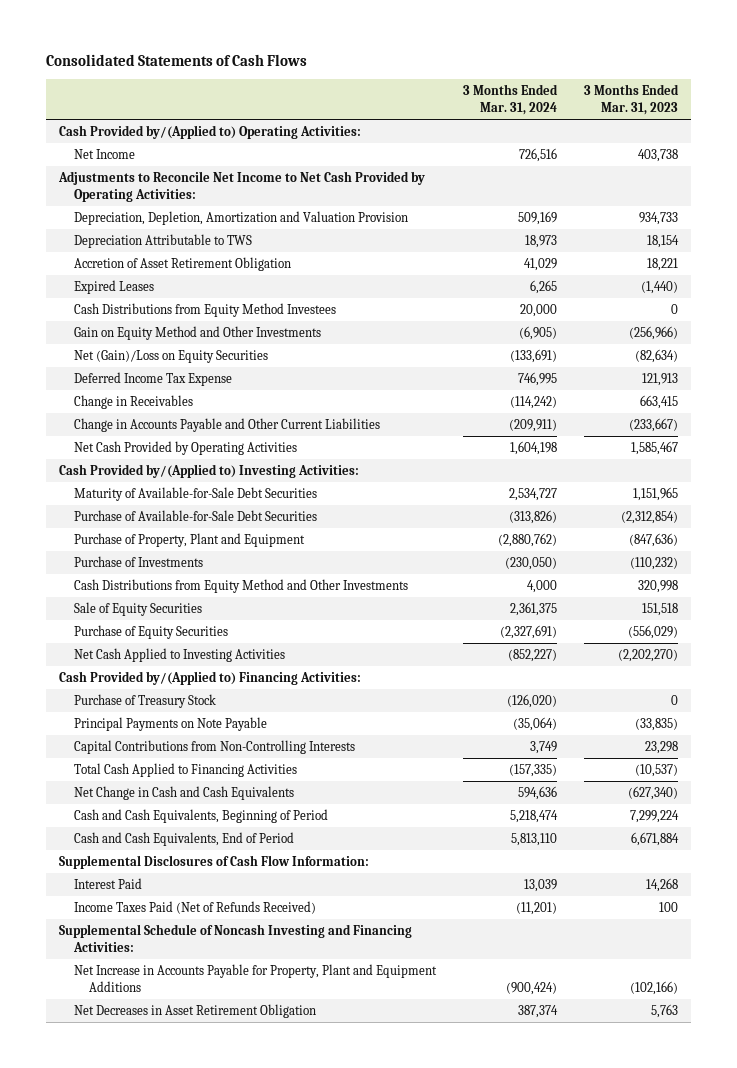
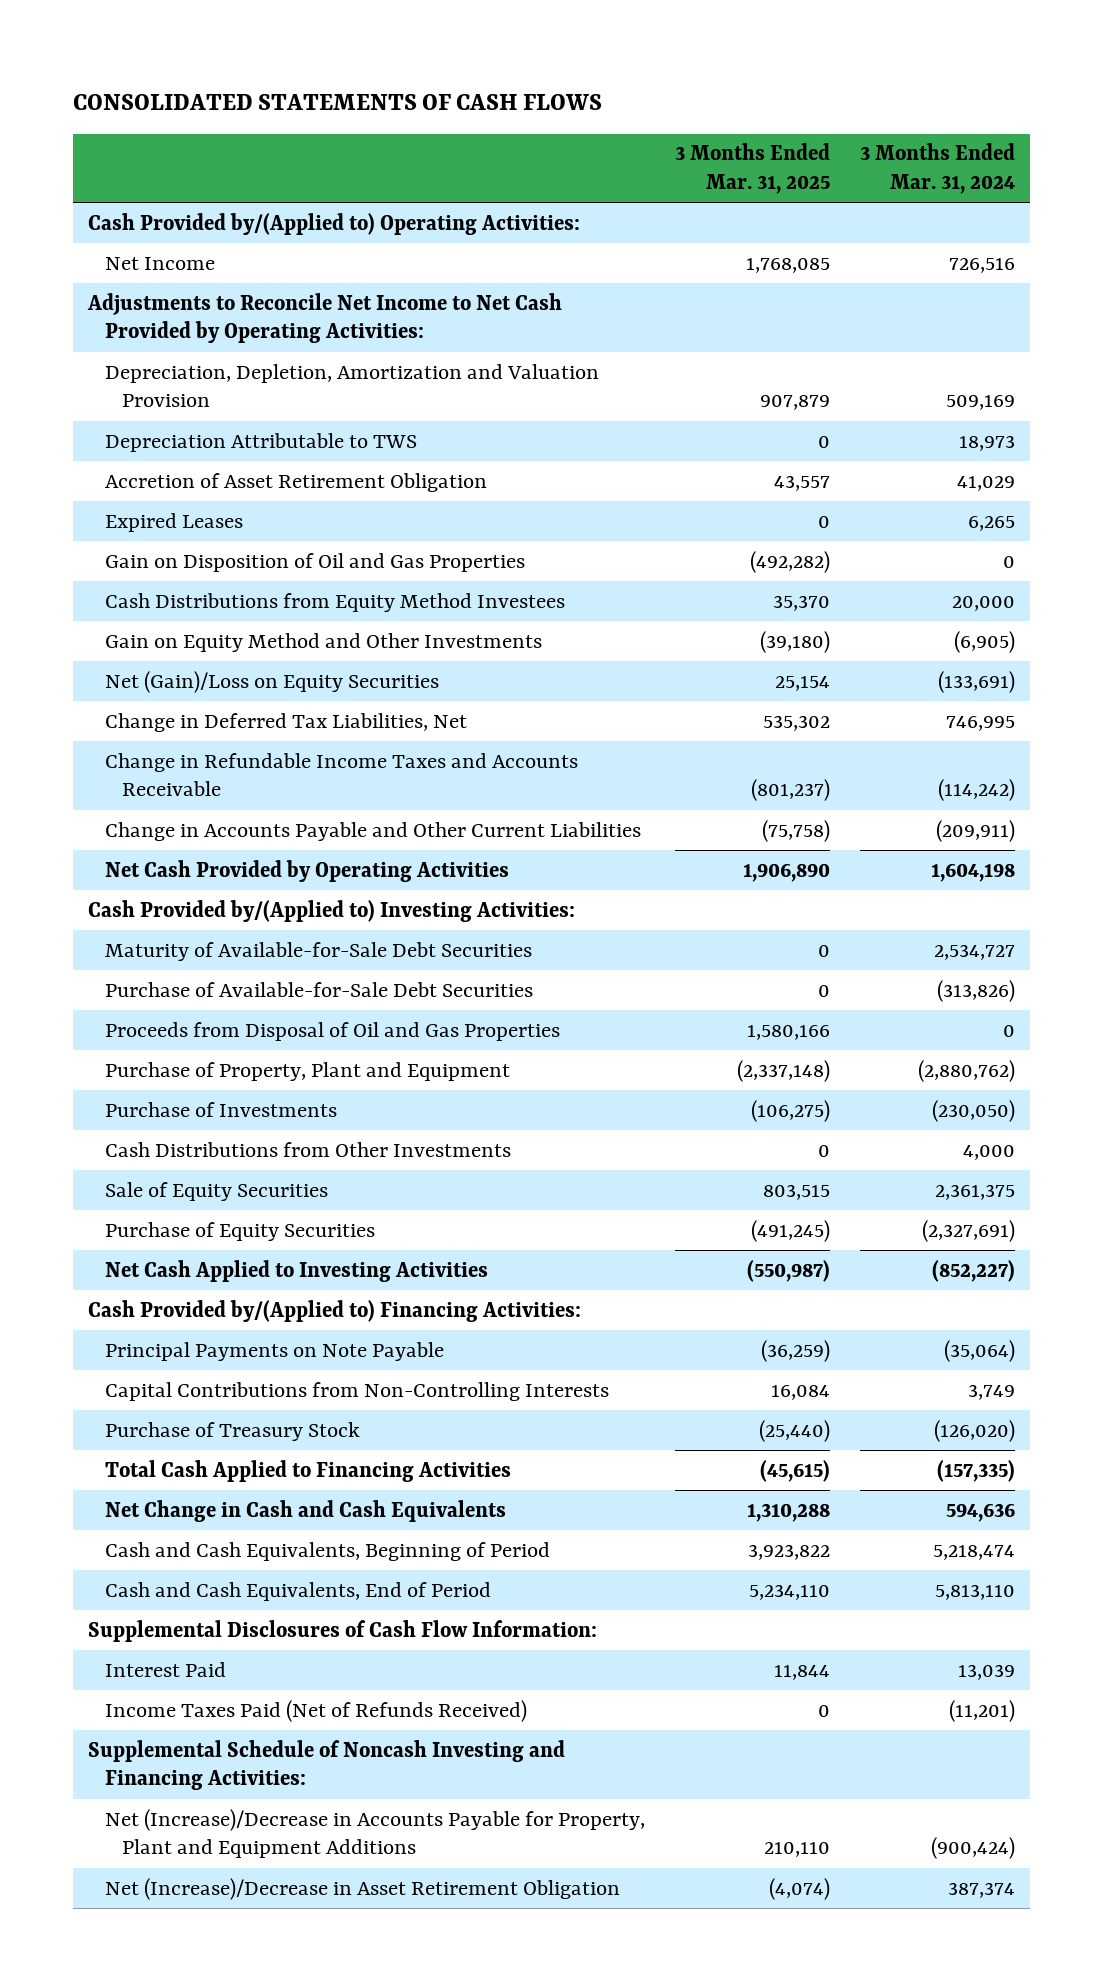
- Consolidated Statements of Cash Flows
+ CONSOLIDATED STATEMENTS OF CASH FLOWS
- | 3 Months Ended Mar. 31, 2024 | 3 Months Ended Mar. 31, 2023
+ | 3 Months Ended Mar. 31, 2025 | 3 Months Ended Mar. 31, 2024
+ Gain on Disposition of Oil and Gas Properties | (492,282) | 0
- Deferred Income Tax Expense | 746,995 | 121,913
- Change in Receivables | (114,242) | 663,415
+ Change in Deferred Tax Liabilities, Net | 535,302 | 746,995
+ Change in Refundable Income Taxes and Accounts Receivable | (801,237) | (114,242)
+ Proceeds from Disposal of Oil and Gas Properties | 1,580,166 | 0
- Cash Distributions from Equity Method and Other Investments | 4,000 | 320,998
+ Cash Distributions from Other Investments | 0 | 4,000
moved down: Purchase of Treasury Stock | (25,440) | (126,020)
- Net Increase in Accounts Payable for Property, Plant and Equipment Additions | (900,424) | (102,166)
- Net Decreases in Asset Retirement Obligation | 387,374 | 5,763
+ Net (Increase)/Decrease in Accounts Payable for Property, Plant and Equipment Additions | 210,110 | (900,424)
+ Net (Increase)/Decrease in Asset Retirement Obligation | (4,074) | 387,374

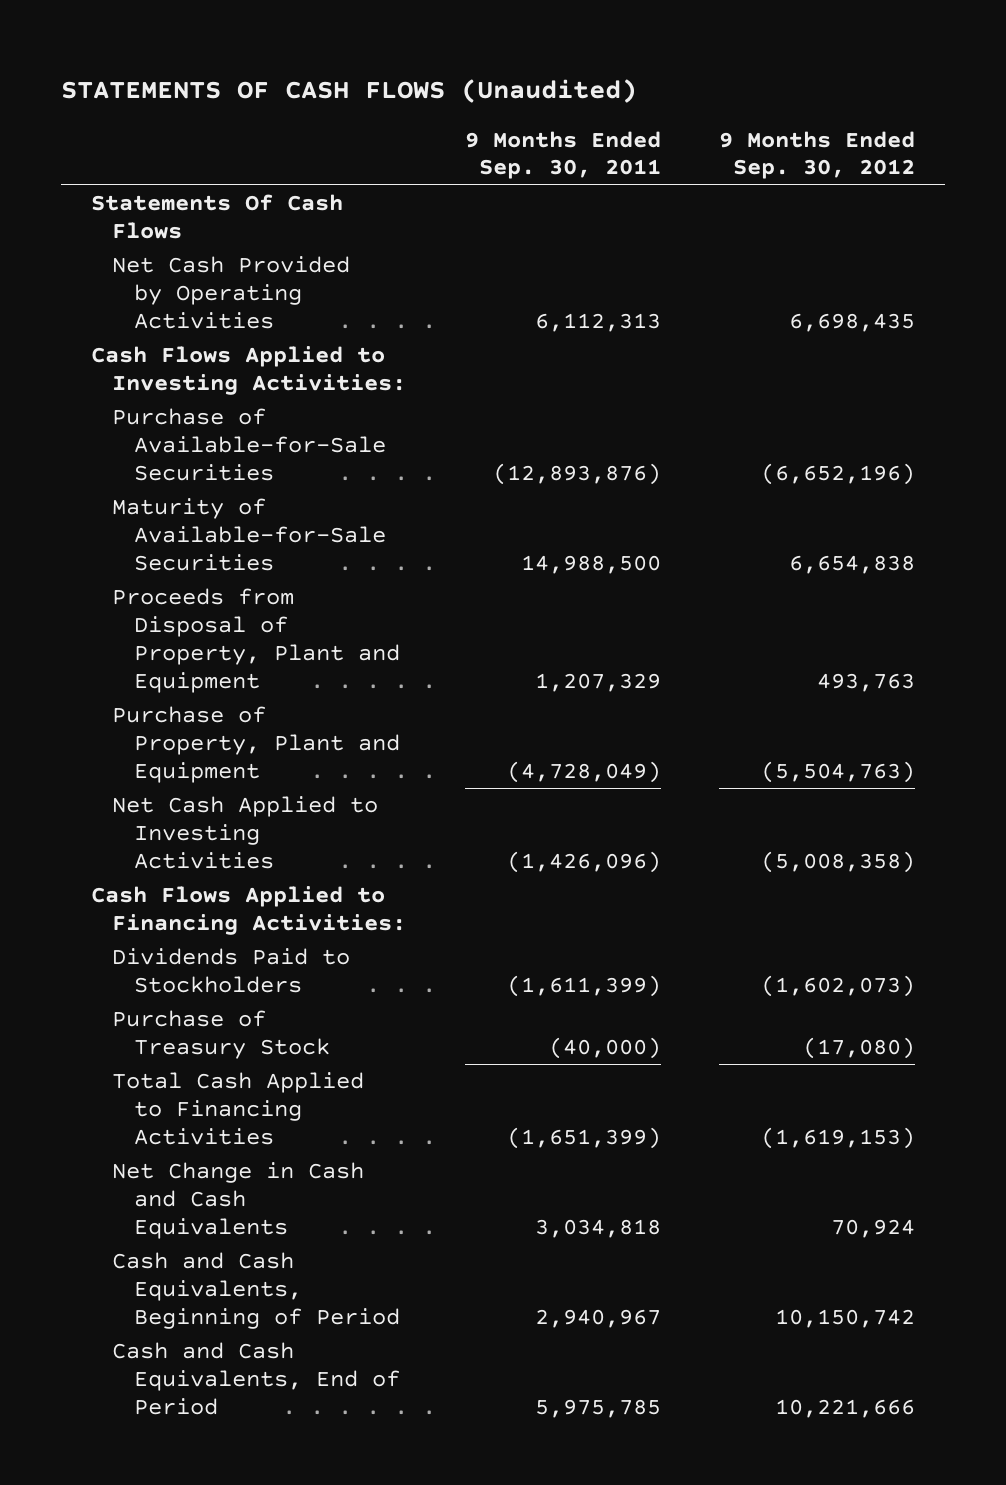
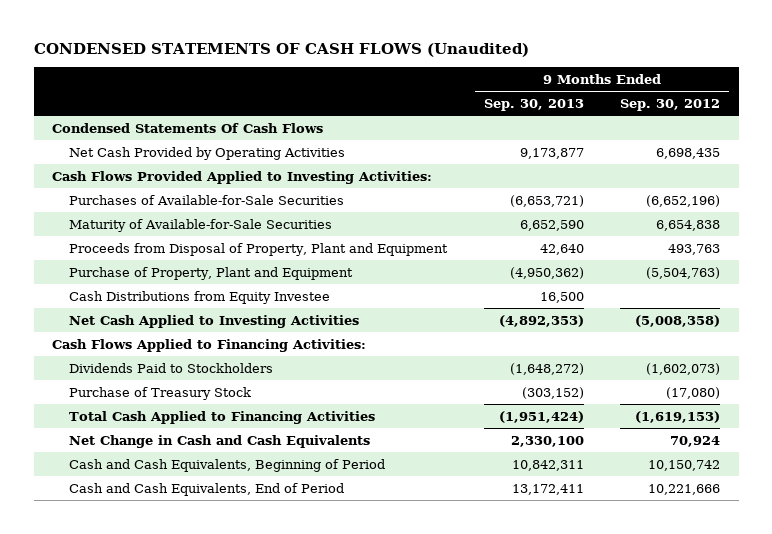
- STATEMENTS OF CASH FLOWS (Unaudited)
+ CONDENSED STATEMENTS OF CASH FLOWS (Unaudited)
- | 9 Months Ended Sep. 30, 2011 | 9 Months Ended Sep. 30, 2012
+ | 9 Months Ended Sep. 30, 2013 | 9 Months Ended Sep. 30, 2012
- Statements Of Cash Flows
+ Condensed Statements Of Cash Flows
- Cash Flows Applied to Investing Activities:
- Purchase of Available-for-Sale Securities | (12,893,876) | (6,652,196)
+ Cash Flows Provided Applied to Investing Activities:
+ Purchases of Available-for-Sale Securities | (6,653,721) | (6,652,196)
+ Cash Distributions from Equity Investee | 16,500 |

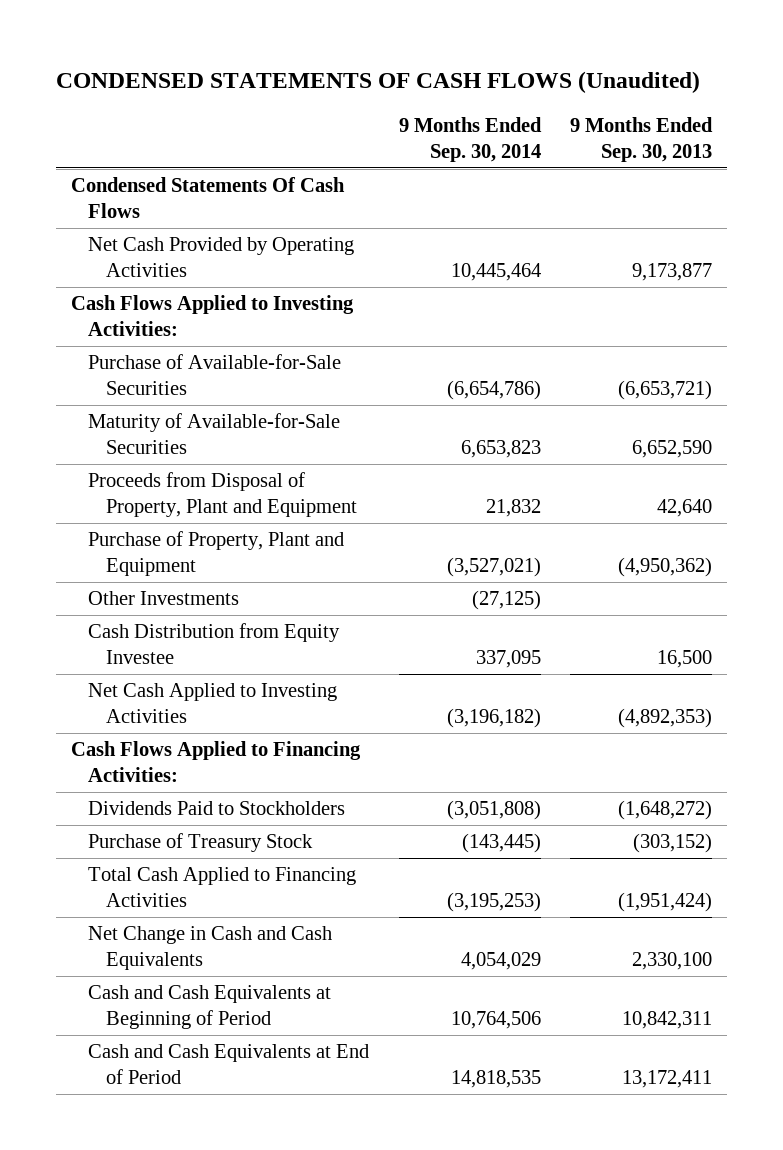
- | 9 Months Ended Sep. 30, 2013 | 9 Months Ended Sep. 30, 2012
+ | 9 Months Ended Sep. 30, 2014 | 9 Months Ended Sep. 30, 2013
- Cash Flows Provided Applied to Investing Activities:
- Purchases of Available-for-Sale Securities | (6,653,721) | (6,652,196)
+ Cash Flows Applied to Investing Activities:
+ Purchase of Available-for-Sale Securities | (6,654,786) | (6,653,721)
- Cash Distributions from Equity Investee | 16,500 |
+ Other Investments | (27,125) |
+ Cash Distribution from Equity Investee | 337,095 | 16,500
- Cash and Cash Equivalents, Beginning of Period | 10,842,311 | 10,150,742
- Cash and Cash Equivalents, End of Period | 13,172,411 | 10,221,666
+ Cash and Cash Equivalents at Beginning of Period | 10,764,506 | 10,842,311
+ Cash and Cash Equivalents at End of Period | 14,818,535 | 13,172,411

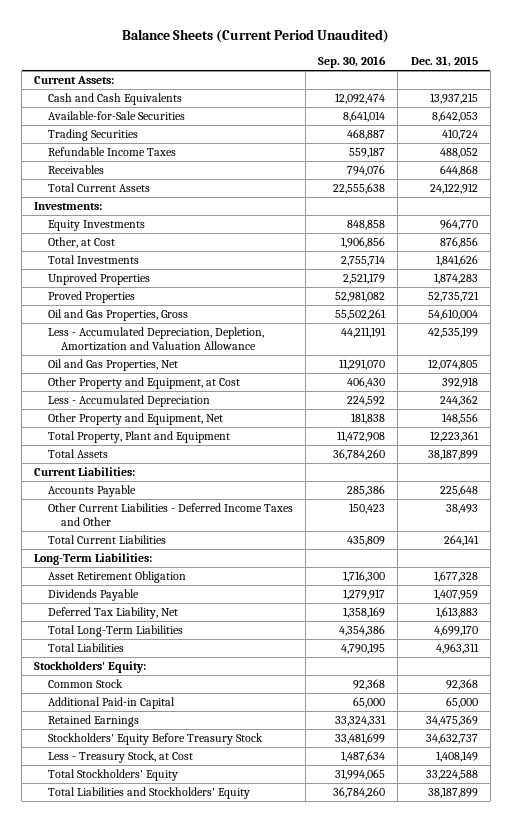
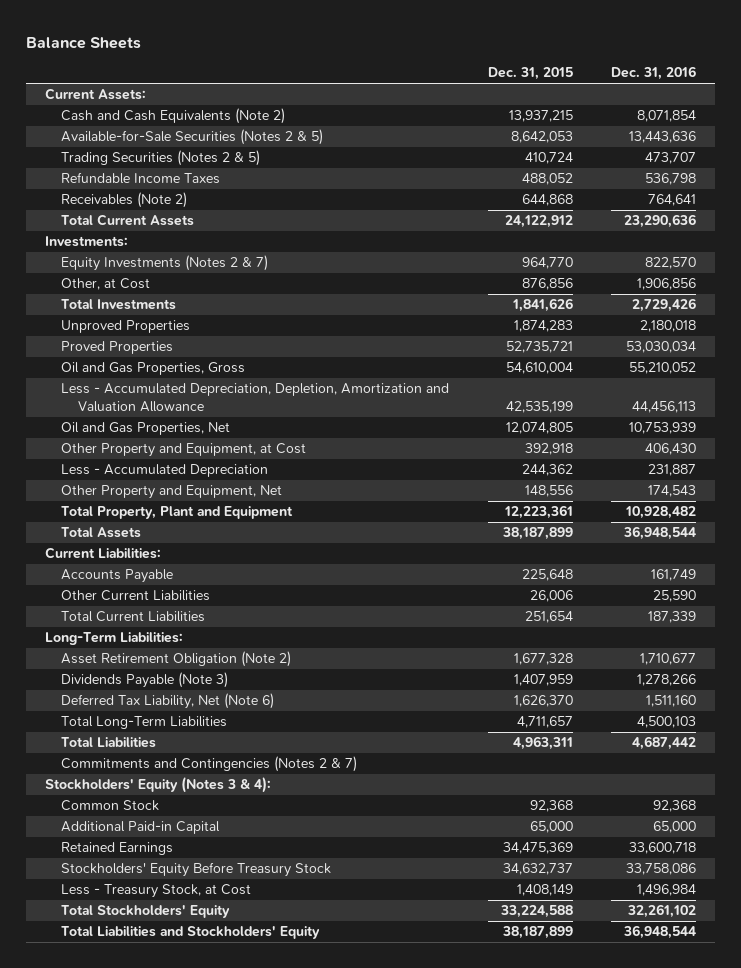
- Balance Sheets (Current Period Unaudited)
+ Balance Sheets
- | Sep. 30, 2016 | Dec. 31, 2015
+ | Dec. 31, 2015 | Dec. 31, 2016
- Cash and Cash Equivalents | 12,092,474 | 13,937,215
- Available-for-Sale Securities | 8,641,014 | 8,642,053
- Trading Securities | 468,887 | 410,724
+ Cash and Cash Equivalents (Note 2) | 13,937,215 | 8,071,854
+ Available-for-Sale Securities (Notes 2 & 5) | 8,642,053 | 13,443,636
+ Trading Securities (Notes 2 & 5) | 410,724 | 473,707
- Receivables | 794,076 | 644,868
+ Receivables (Note 2) | 644,868 | 764,641
- Equity Investments | 848,858 | 964,770
+ Equity Investments (Notes 2 & 7) | 964,770 | 822,570
- Other Current Liabilities - Deferred Income Taxes and Other | 150,423 | 38,493
- Total Current Liabilities | 435,809 | 264,141
+ Other Current Liabilities | 26,006 | 25,590
+ Total Current Liabilities | 251,654 | 187,339
- Asset Retirement Obligation | 1,716,300 | 1,677,328
- Dividends Payable | 1,279,917 | 1,407,959
- Deferred Tax Liability, Net | 1,358,169 | 1,613,883
- Total Long-Term Liabilities | 4,354,386 | 4,699,170
+ Asset Retirement Obligation (Note 2) | 1,677,328 | 1,710,677
+ Dividends Payable (Note 3) | 1,407,959 | 1,278,266
+ Deferred Tax Liability, Net (Note 6) | 1,626,370 | 1,511,160
+ Total Long-Term Liabilities | 4,711,657 | 4,500,103
- Stockholders' Equity:
+ Commitments and Contingencies (Notes 2 & 7)
+ Stockholders' Equity (Notes 3 & 4):

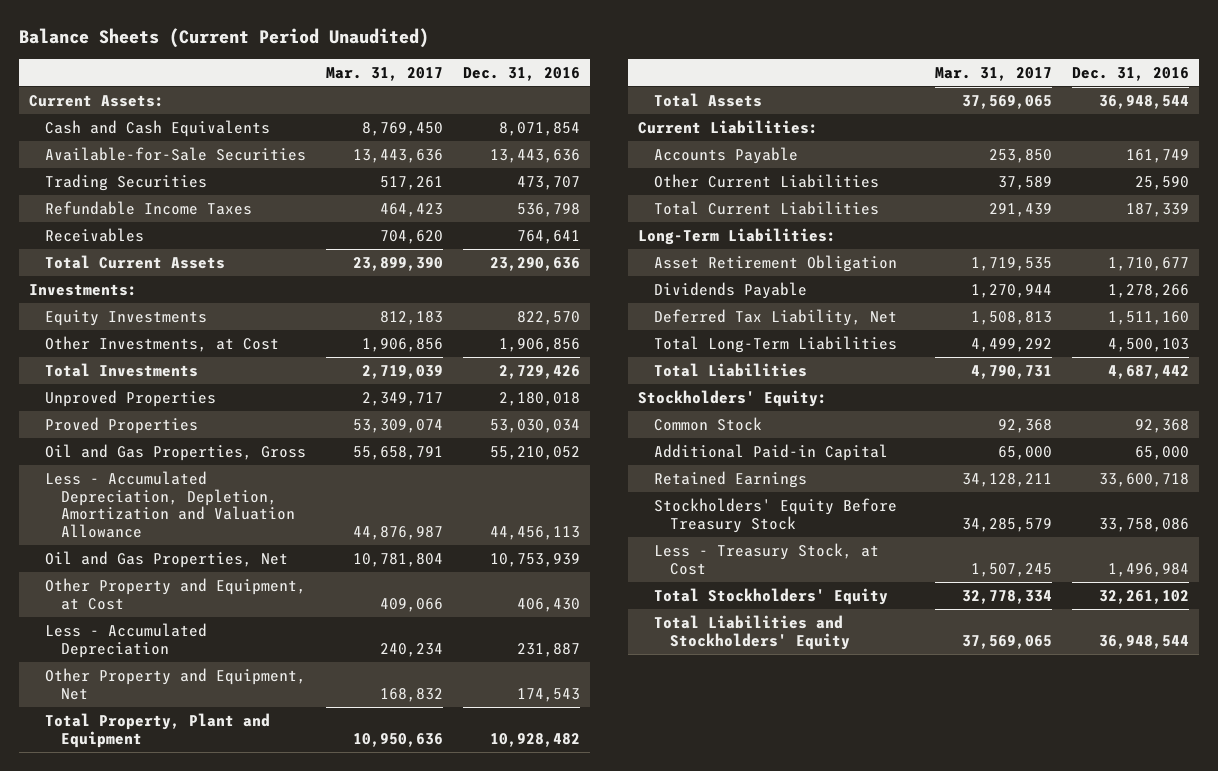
- Balance Sheets
+ Balance Sheets (Current Period Unaudited)
- | Dec. 31, 2015 | Dec. 31, 2016
+ | Mar. 31, 2017 | Dec. 31, 2016
- Cash and Cash Equivalents (Note 2) | 13,937,215 | 8,071,854
- Available-for-Sale Securities (Notes 2 & 5) | 8,642,053 | 13,443,636
- Trading Securities (Notes 2 & 5) | 410,724 | 473,707
+ Cash and Cash Equivalents | 8,769,450 | 8,071,854
+ Available-for-Sale Securities | 13,443,636 | 13,443,636
+ Trading Securities | 517,261 | 473,707
- Receivables (Note 2) | 644,868 | 764,641
+ Receivables | 704,620 | 764,641
- Equity Investments (Notes 2 & 7) | 964,770 | 822,570
- Other, at Cost | 876,856 | 1,906,856
+ Equity Investments | 812,183 | 822,570
+ Other Investments, at Cost | 1,906,856 | 1,906,856
- Asset Retirement Obligation (Note 2) | 1,677,328 | 1,710,677
- Dividends Payable (Note 3) | 1,407,959 | 1,278,266
- Deferred Tax Liability, Net (Note 6) | 1,626,370 | 1,511,160
+ Asset Retirement Obligation | 1,719,535 | 1,710,677
+ Dividends Payable | 1,270,944 | 1,278,266
+ Deferred Tax Liability, Net | 1,508,813 | 1,511,160
- Commitments and Contingencies (Notes 2 & 7)
- Stockholders' Equity (Notes 3 & 4):
+ Stockholders' Equity:

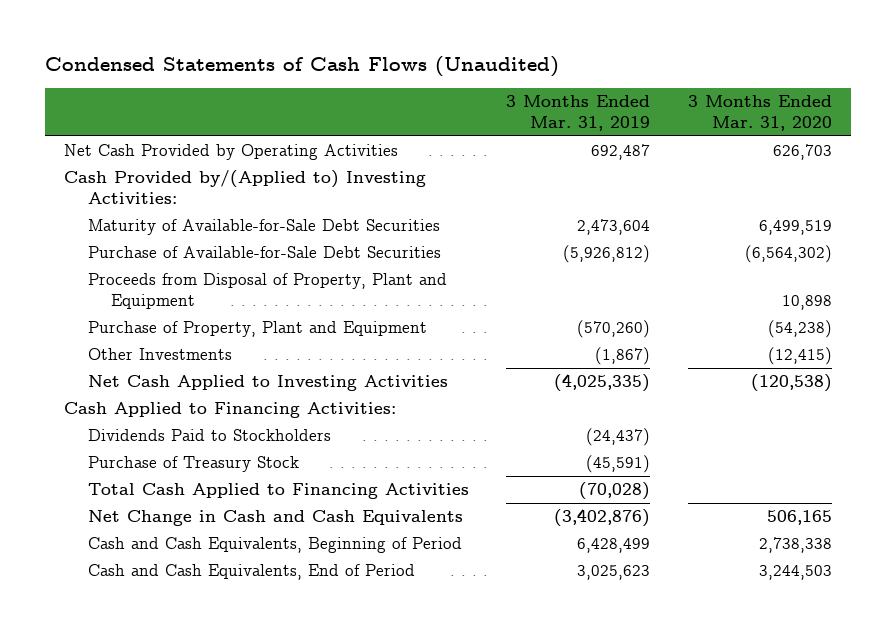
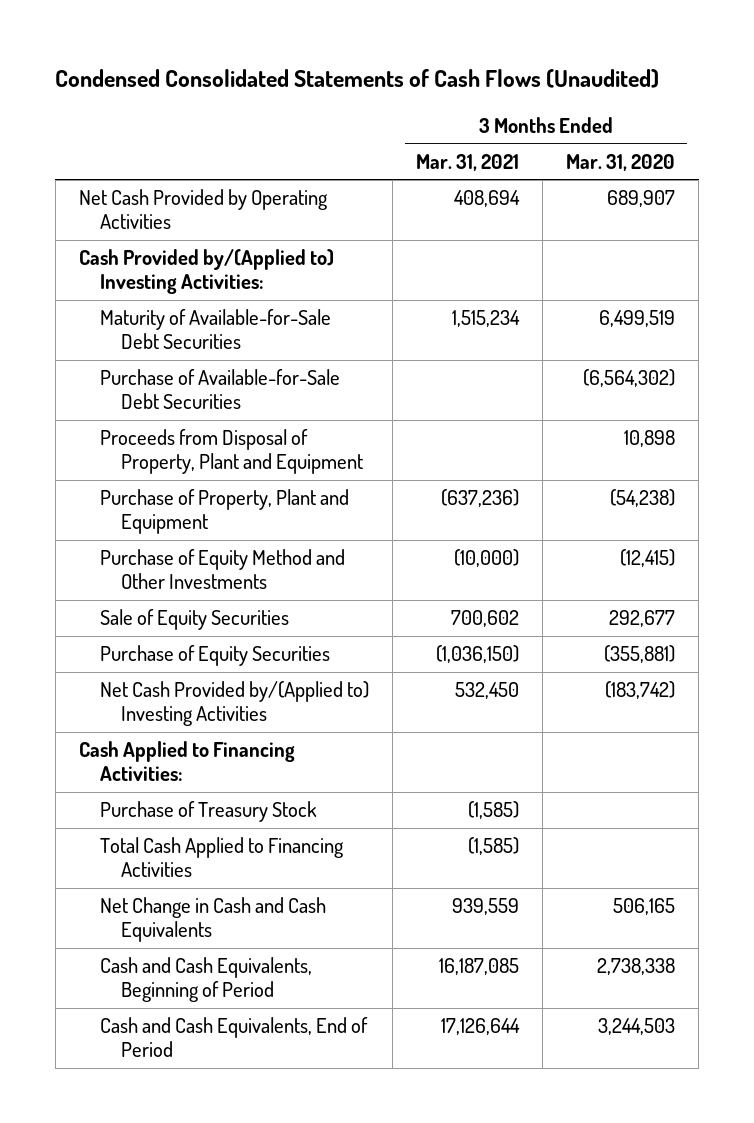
- Condensed Statements of Cash Flows (Unaudited)
+ Condensed Consolidated Statements of Cash Flows (Unaudited)
- | 3 Months Ended Mar. 31, 2019 | 3 Months Ended Mar. 31, 2020
+ | 3 Months Ended Mar. 31, 2021 | 3 Months Ended Mar. 31, 2020
- Net Cash Provided by Operating Activities | 692,487 | 626,703
+ Net Cash Provided by Operating Activities | 408,694 | 689,907
- Other Investments | (1,867) | (12,415)
- Net Cash Applied to Investing Activities | (4,025,335) | (120,538)
+ Purchase of Equity Method and Other Investments | (10,000) | (12,415)
+ Sale of Equity Securities | 700,602 | 292,677
+ Purchase of Equity Securities | (1,036,150) | (355,881)
+ Net Cash Provided by/(Applied to) Investing Activities | 532,450 | (183,742)
- Dividends Paid to Stockholders | (24,437) |

